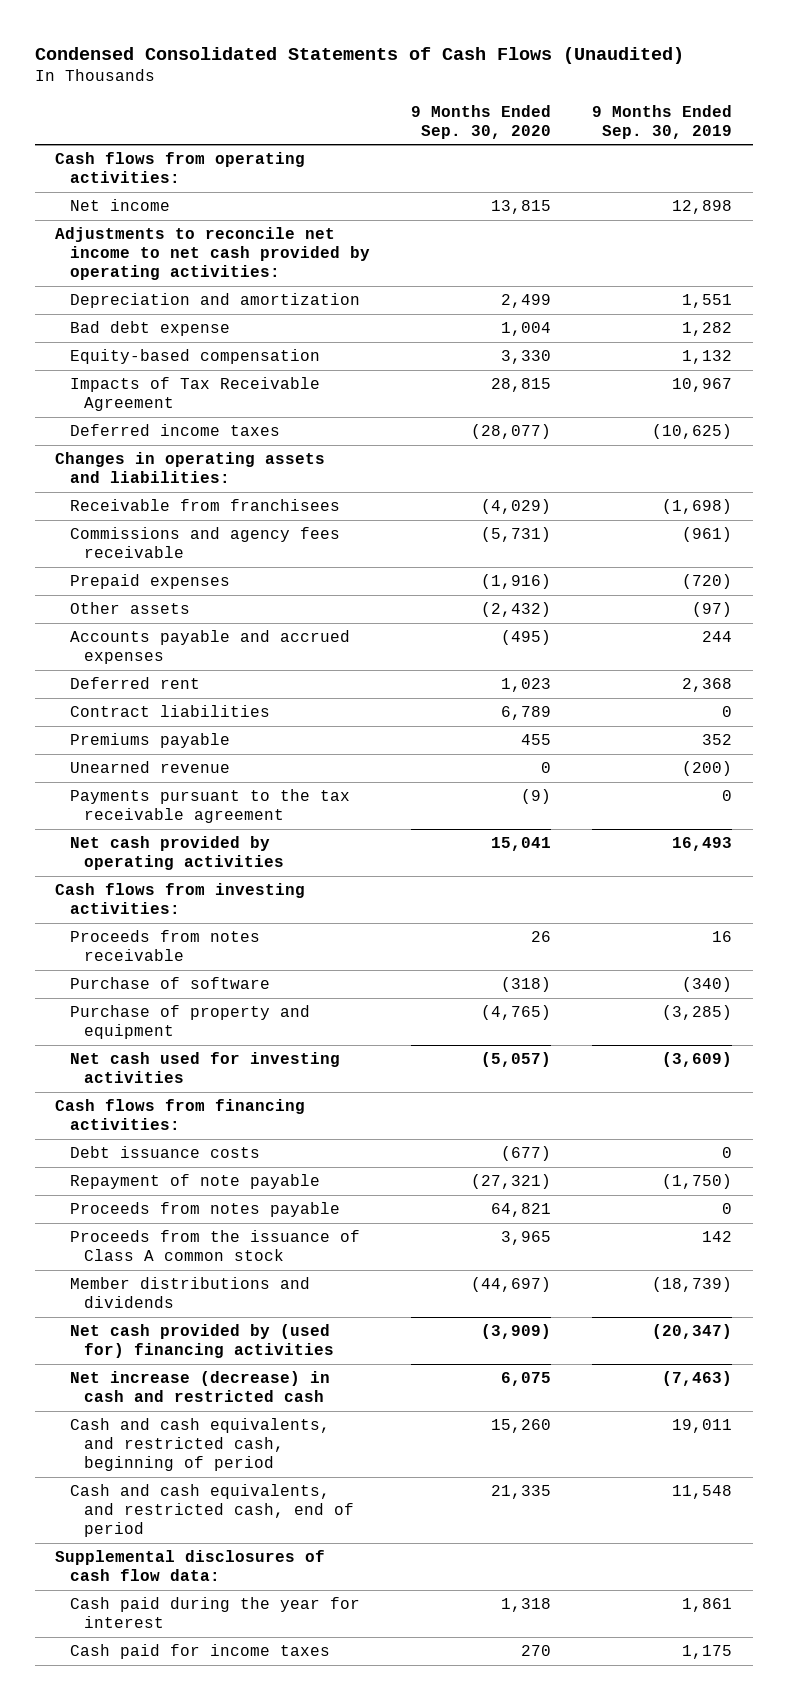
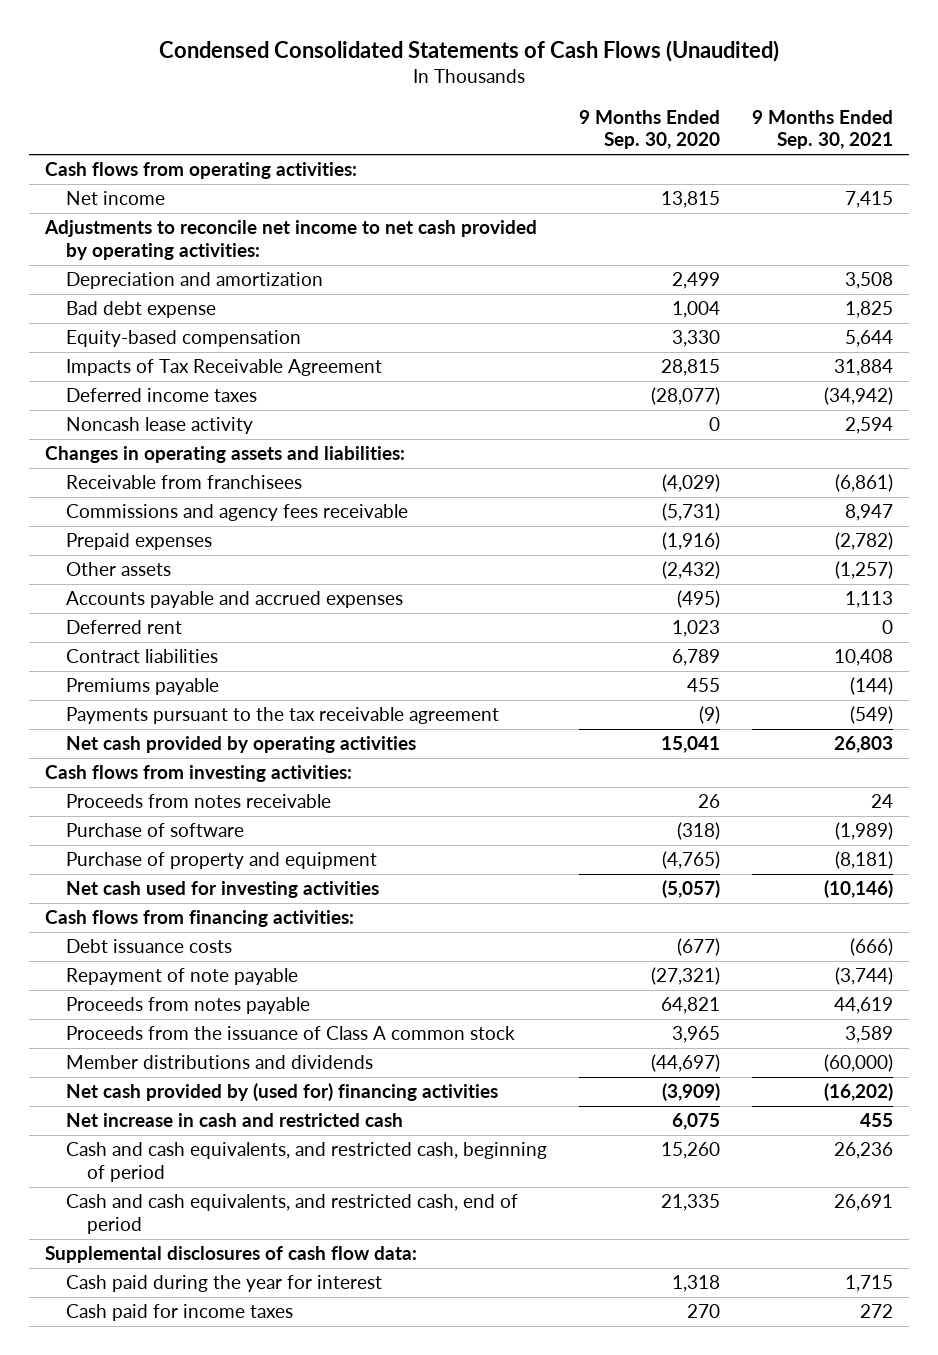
- | 9 Months Ended Sep. 30, 2020 | 9 Months Ended Sep. 30, 2019
+ | 9 Months Ended Sep. 30, 2020 | 9 Months Ended Sep. 30, 2021
+ Noncash lease activity | 0 | 2,594
- Unearned revenue | 0 | (200)
- Net increase (decrease) in cash and restricted cash | 6,075 | (7,463)
+ Net increase in cash and restricted cash | 6,075 | 455

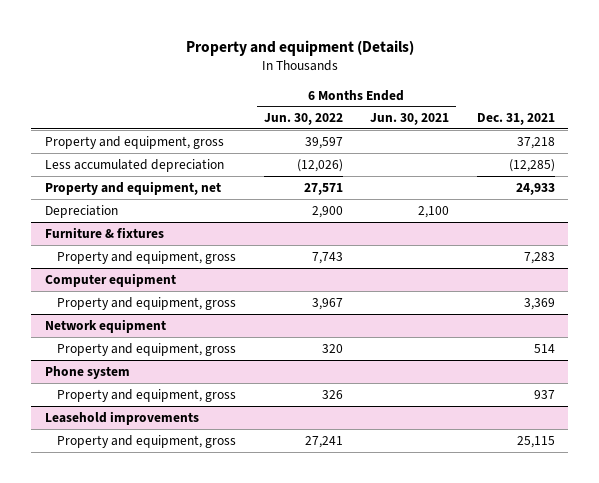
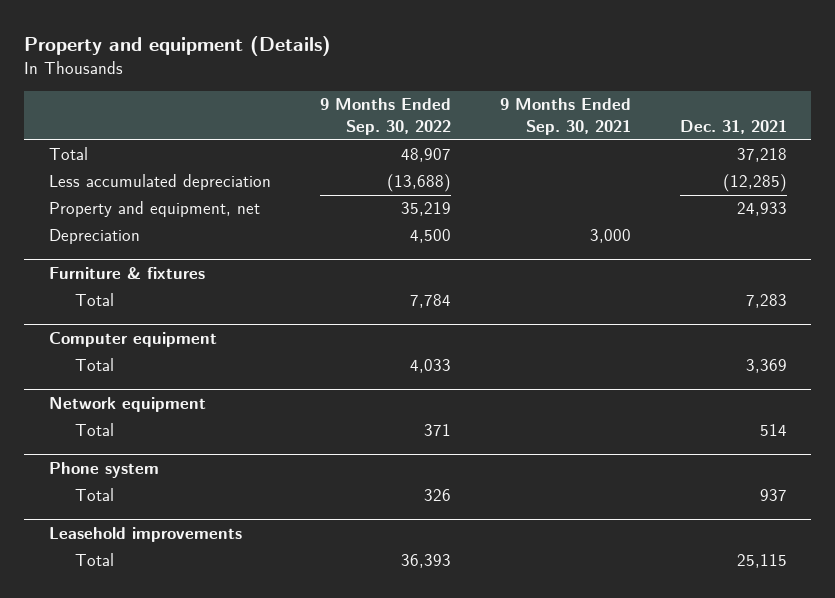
- | 6 Months Ended Jun. 30, 2022 | 6 Months Ended Jun. 30, 2021 | Dec. 31, 2021
+ | 9 Months Ended Sep. 30, 2022 | 9 Months Ended Sep. 30, 2021 | Dec. 31, 2021
- Property and equipment, gross | 39,597 | | 37,218
+ Total | 48,907 | | 37,218
@ Furniture & fixtures
- Property and equipment, gross | 7,743 | | 7,283
+ Total | 7,784 | | 7,283
@ Computer equipment
- Property and equipment, gross | 3,967 | | 3,369
+ Total | 4,033 | | 3,369
@ Network equipment
- Property and equipment, gross | 320 | | 514
+ Total | 371 | | 514
@ Phone system
- Property and equipment, gross | 326 | | 937
+ Total | 326 | | 937
@ Leasehold improvements
- Property and equipment, gross | 27,241 | | 25,115
+ Total | 36,393 | | 25,115

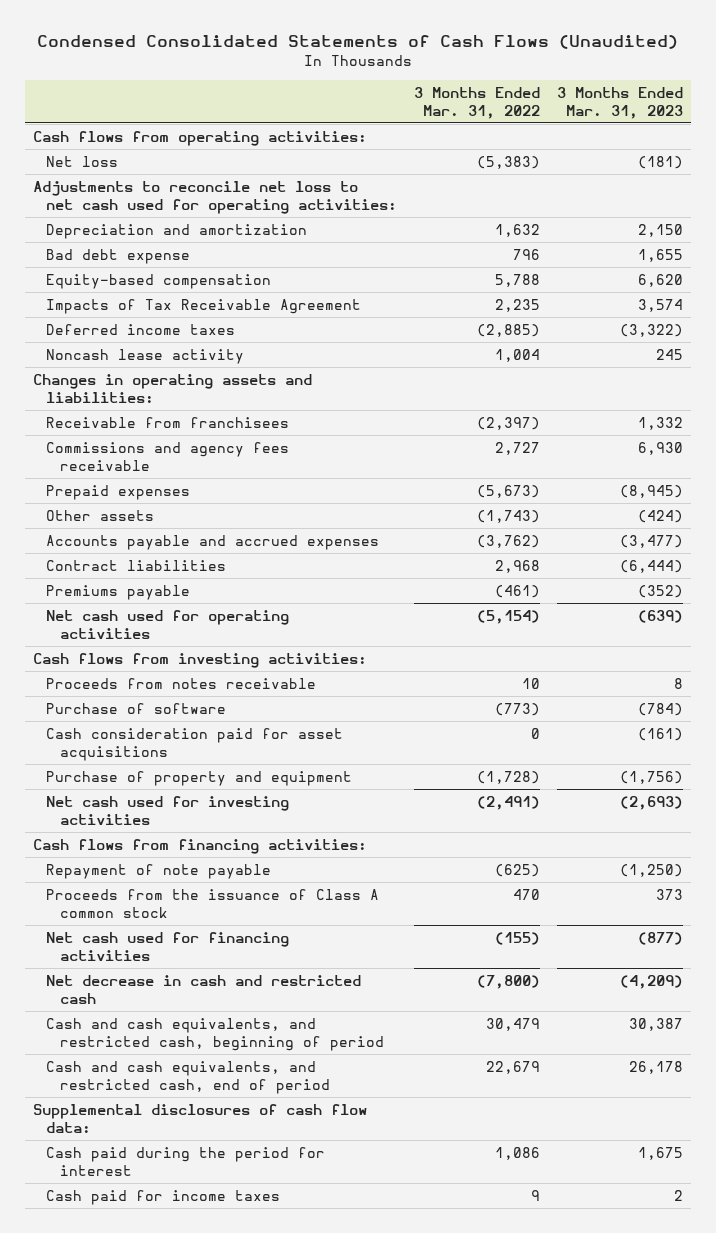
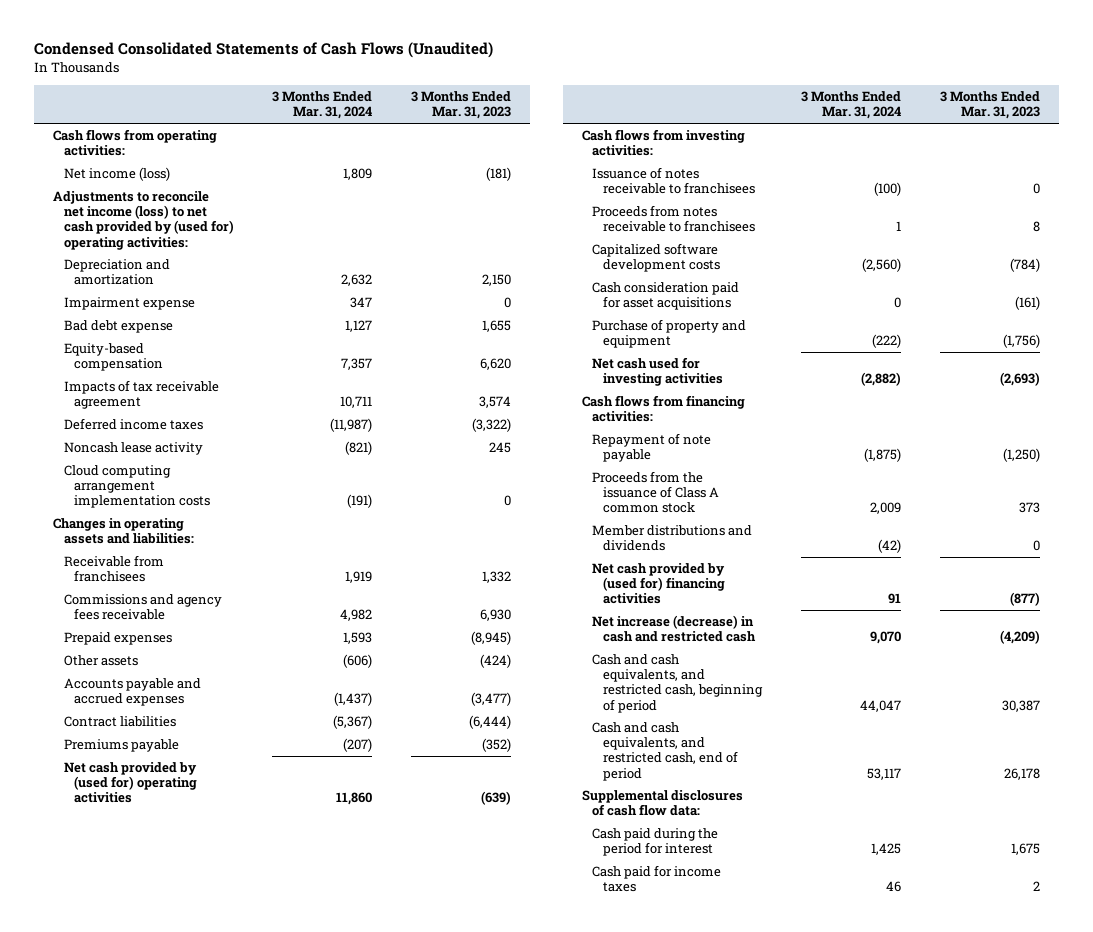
- | 3 Months Ended Mar. 31, 2022 | 3 Months Ended Mar. 31, 2023
+ | 3 Months Ended Mar. 31, 2024 | 3 Months Ended Mar. 31, 2023
- Net loss | (5,383) | (181)
- Adjustments to reconcile net loss to net cash used for operating activities:
+ Net income (loss) | 1,809 | (181)
+ Adjustments to reconcile net income (loss) to net cash provided by (used for) operating activities:
+ Impairment expense | 347 | 0
- Impacts of Tax Receivable Agreement | 2,235 | 3,574
+ Impacts of tax receivable agreement | 10,711 | 3,574
+ Cloud computing arrangement implementation costs | (191) | 0
- Net cash used for operating activities | (5,154) | (639)
+ Net cash provided by (used for) operating activities | 11,860 | (639)
- Proceeds from notes receivable | 10 | 8
- Purchase of software | (773) | (784)
+ Issuance of notes receivable to franchisees | (100) | 0
+ Proceeds from notes receivable to franchisees | 1 | 8
+ Capitalized software development costs | (2,560) | (784)
- Net cash used for financing activities | (155) | (877)
- Net decrease in cash and restricted cash | (7,800) | (4,209)
+ Member distributions and dividends | (42) | 0
+ Net cash provided by (used for) financing activities | 91 | (877)
+ Net increase (decrease) in cash and restricted cash | 9,070 | (4,209)

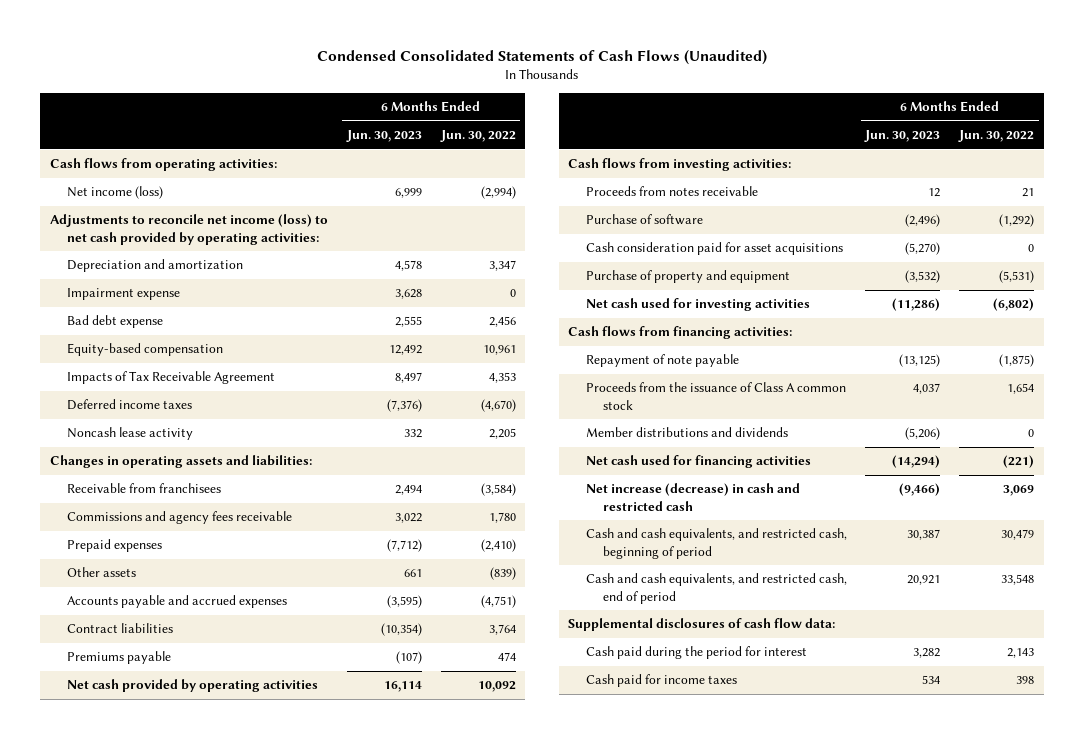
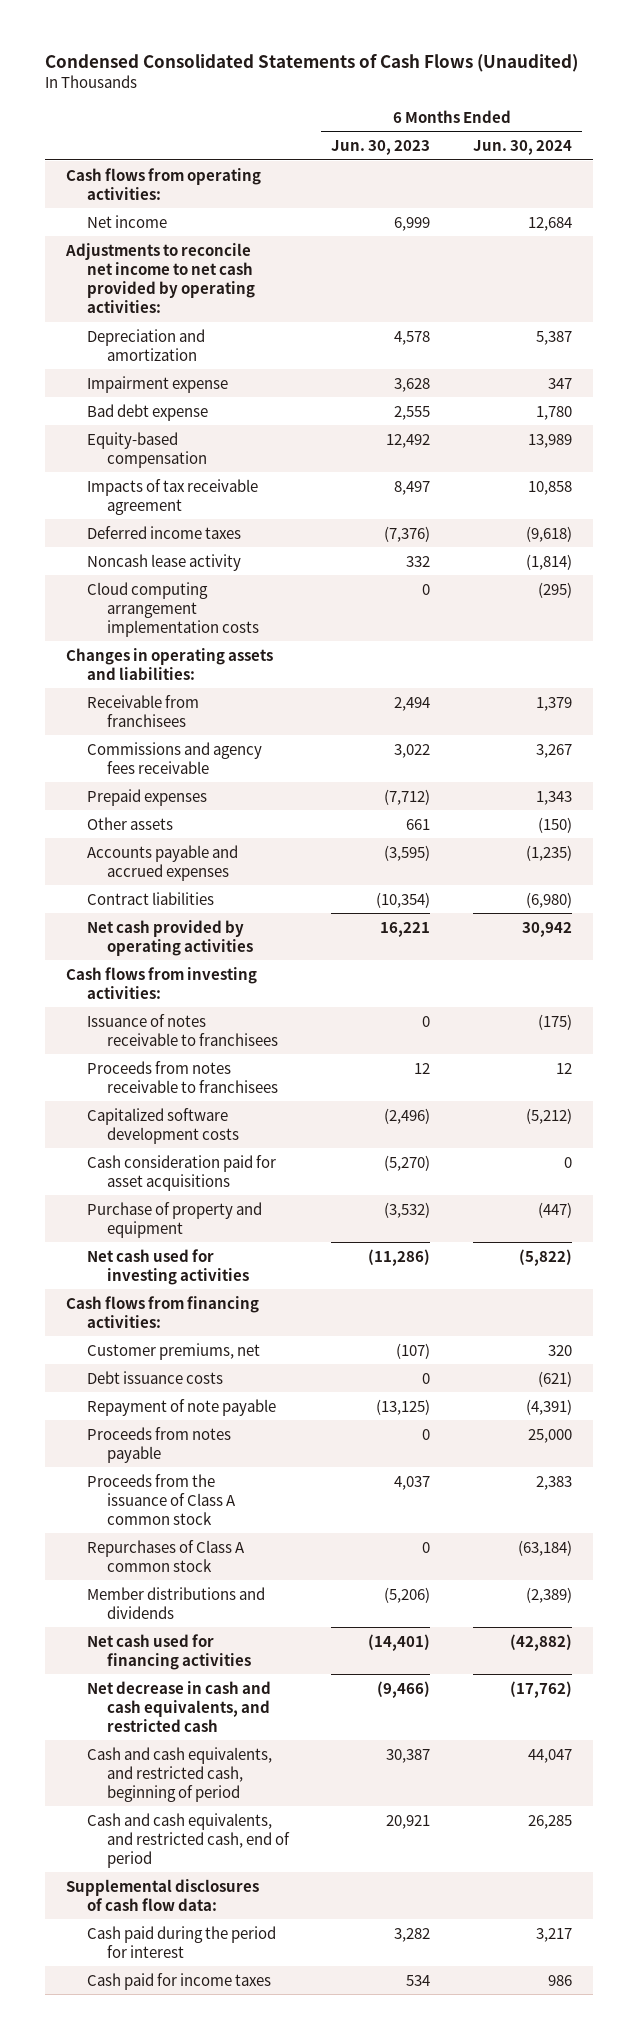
- | 6 Months Ended Jun. 30, 2023 | 6 Months Ended Jun. 30, 2022
+ | 6 Months Ended Jun. 30, 2023 | 6 Months Ended Jun. 30, 2024
- Net income (loss) | 6,999 | (2,994)
- Adjustments to reconcile net income (loss) to net cash provided by operating activities:
+ Net income | 6,999 | 12,684
+ Adjustments to reconcile net income to net cash provided by operating activities:
- Impacts of Tax Receivable Agreement | 8,497 | 4,353
+ Impacts of tax receivable agreement | 8,497 | 10,858
+ Cloud computing arrangement implementation costs | 0 | (295)
- Premiums payable | (107) | 474
- Net cash provided by operating activities | 16,114 | 10,092
+ Net cash provided by operating activities | 16,221 | 30,942
- Proceeds from notes receivable | 12 | 21
- Purchase of software | (2,496) | (1,292)
+ Issuance of notes receivable to franchisees | 0 | (175)
+ Proceeds from notes receivable to franchisees | 12 | 12
+ Capitalized software development costs | (2,496) | (5,212)
+ Customer premiums, net | (107) | 320
+ Debt issuance costs | 0 | (621)
+ Proceeds from notes payable | 0 | 25,000
+ Repurchases of Class A common stock | 0 | (63,184)
- Net cash used for financing activities | (14,294) | (221)
- Net increase (decrease) in cash and restricted cash | (9,466) | 3,069
+ Net cash used for financing activities | (14,401) | (42,882)
+ Net decrease in cash and cash equivalents, and restricted cash | (9,466) | (17,762)

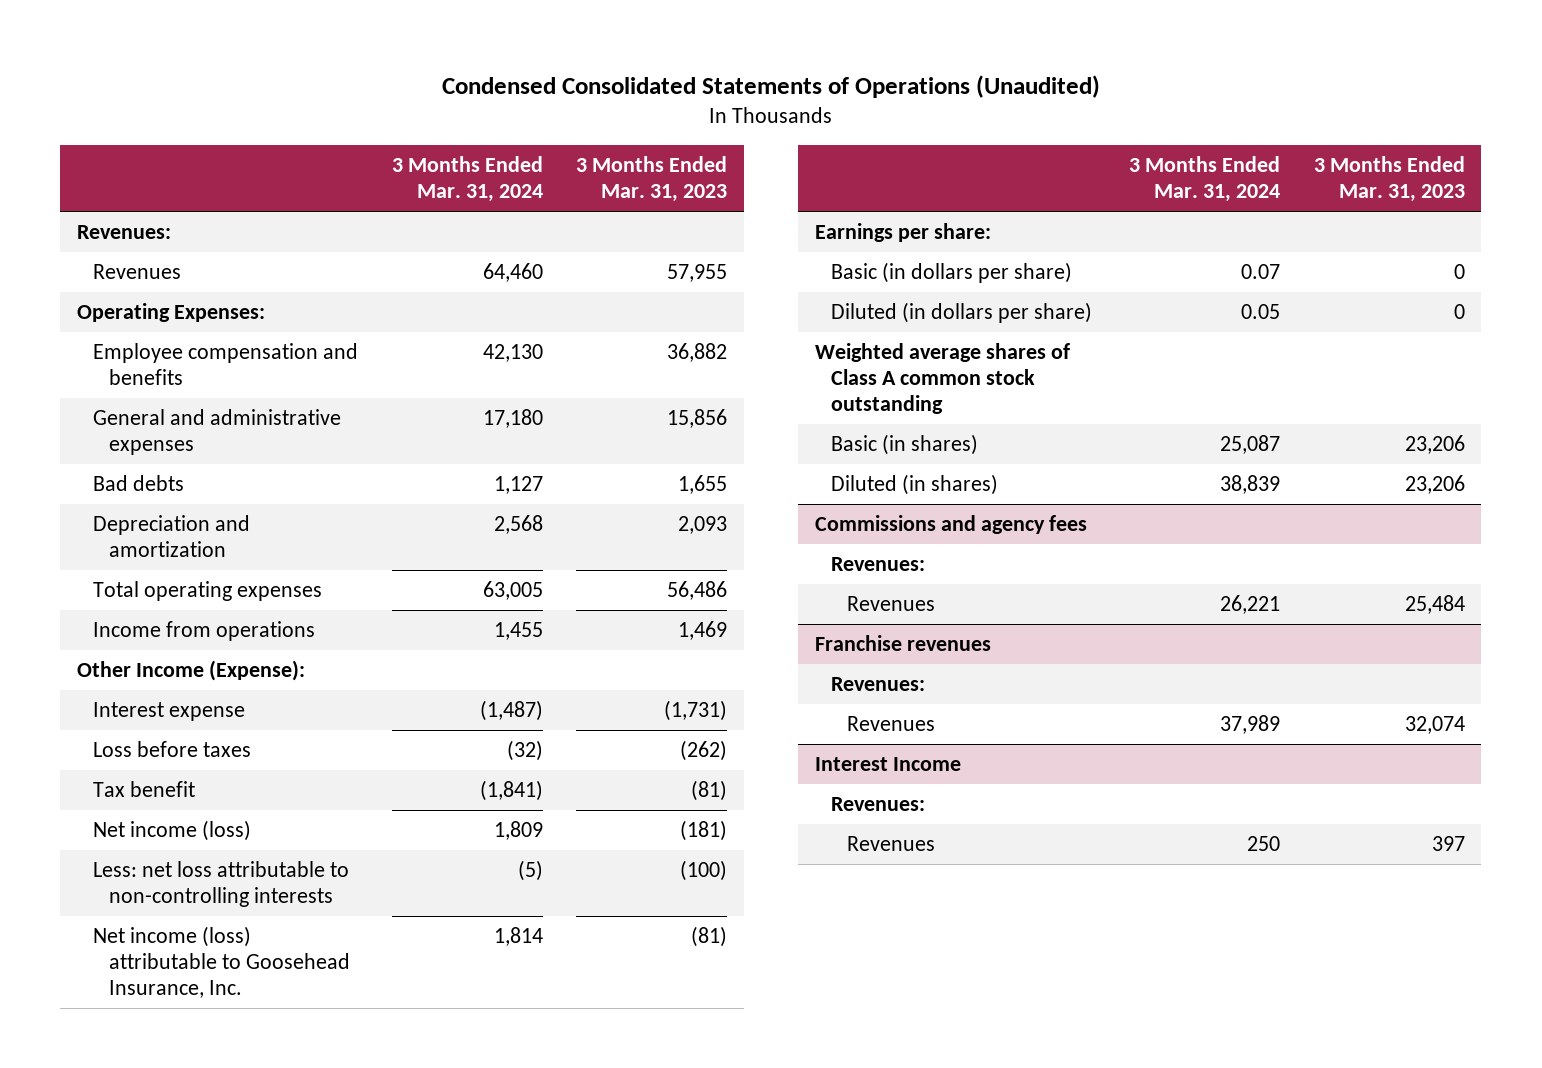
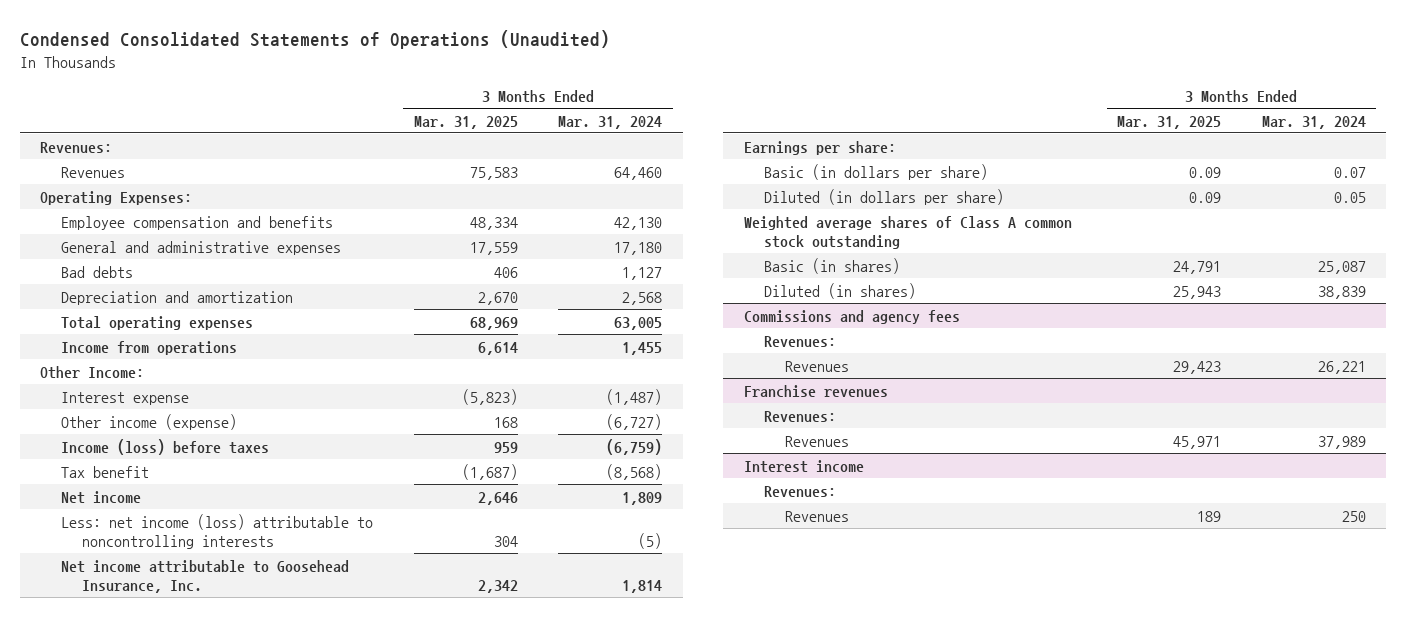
- | 3 Months Ended Mar. 31, 2024 | 3 Months Ended Mar. 31, 2023
+ | 3 Months Ended Mar. 31, 2025 | 3 Months Ended Mar. 31, 2024
- Other Income (Expense):
+ Other Income:
- Loss before taxes | (32) | (262)
- Tax benefit | (1,841) | (81)
- Net income (loss) | 1,809 | (181)
- Less: net loss attributable to non-controlling interests | (5) | (100)
- Net income (loss) attributable to Goosehead Insurance, Inc. | 1,814 | (81)
+ Other income (expense) | 168 | (6,727)
+ Income (loss) before taxes | 959 | (6,759)
+ Tax benefit | (1,687) | (8,568)
+ Net income | 2,646 | 1,809
+ Less: net income (loss) attributable to noncontrolling interests | 304 | (5)
+ Net income attributable to Goosehead Insurance, Inc. | 2,342 | 1,814
- Interest Income
+ Interest income

